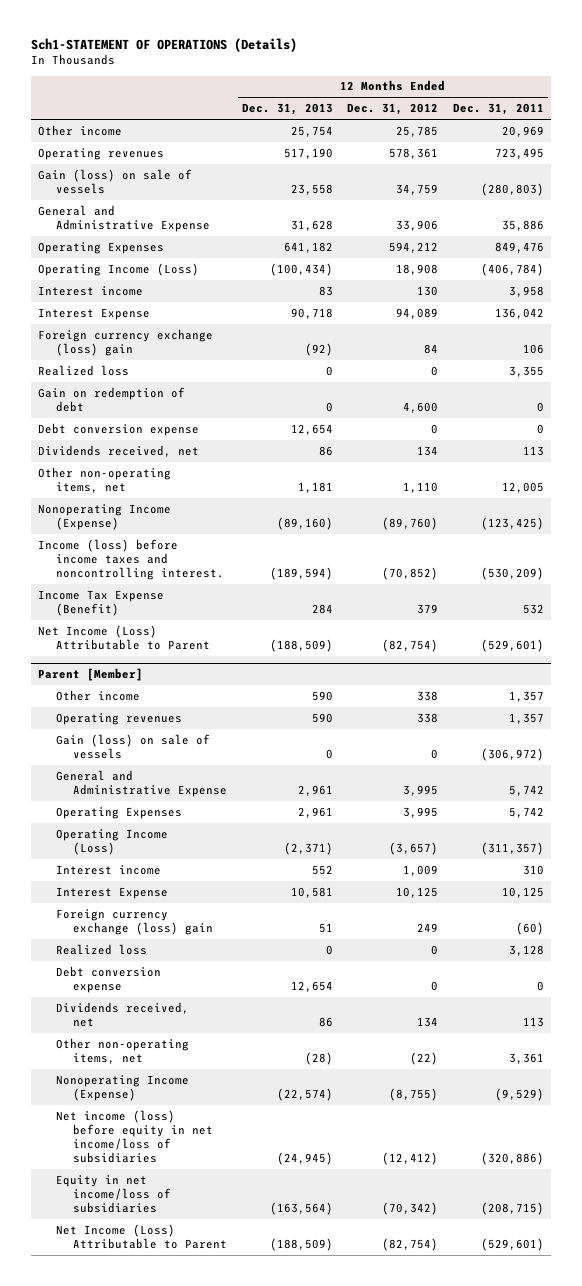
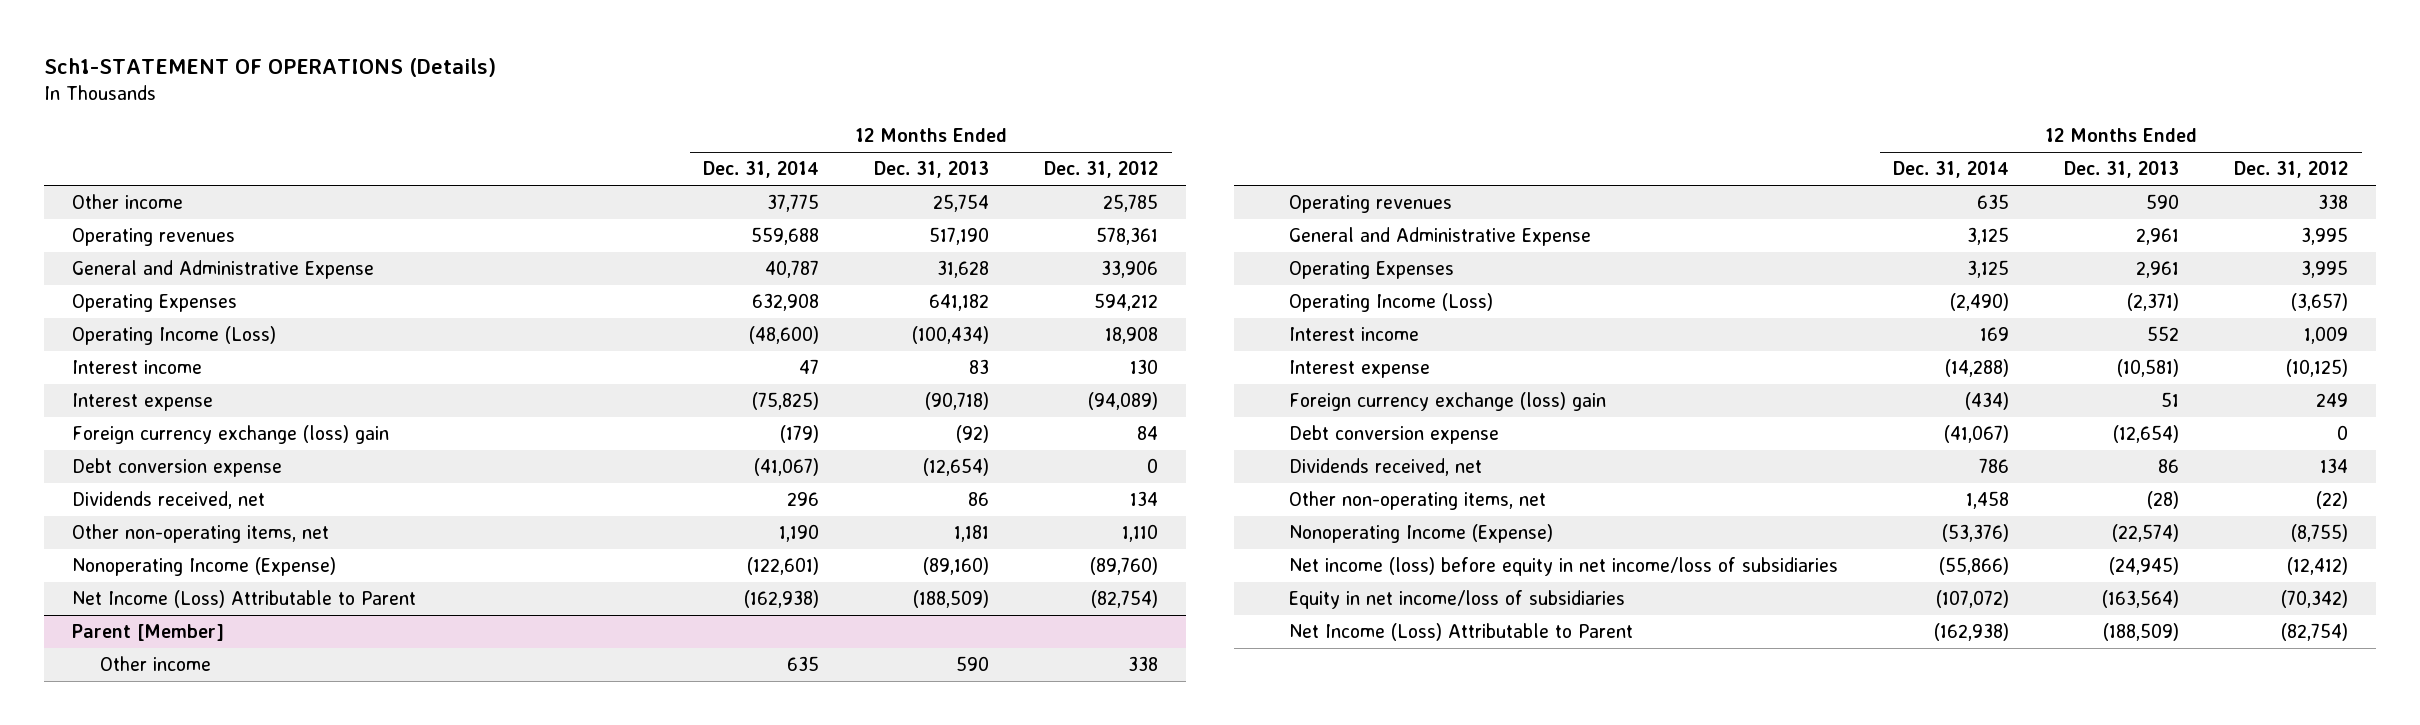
- | 12 Months Ended Dec. 31, 2013 | 12 Months Ended Dec. 31, 2012 | 12 Months Ended Dec. 31, 2011
+ | 12 Months Ended Dec. 31, 2014 | 12 Months Ended Dec. 31, 2013 | 12 Months Ended Dec. 31, 2012
- Gain (loss) on sale of vessels | 23,558 | 34,759 | (280,803)
- Interest Expense | 90,718 | 94,089 | 136,042
+ Interest expense | (75,825) | (90,718) | (94,089)
- Realized loss | 0 | 0 | 3,355
- Gain on redemption of debt | 0 | 4,600 | 0
- Debt conversion expense | 12,654 | 0 | 0
+ Debt conversion expense | (41,067) | (12,654) | 0
- Income (loss) before income taxes and noncontrolling interest. | (189,594) | (70,852) | (530,209)
- Income Tax Expense (Benefit) | 284 | 379 | 532
@ Parent [Member]
- Gain (loss) on sale of vessels | 0 | 0 | (306,972)
- Interest Expense | 10,581 | 10,125 | 10,125
+ Interest expense | (14,288) | (10,581) | (10,125)
- Realized loss | 0 | 0 | 3,128
- Debt conversion expense | 12,654 | 0 | 0
+ Debt conversion expense | (41,067) | (12,654) | 0

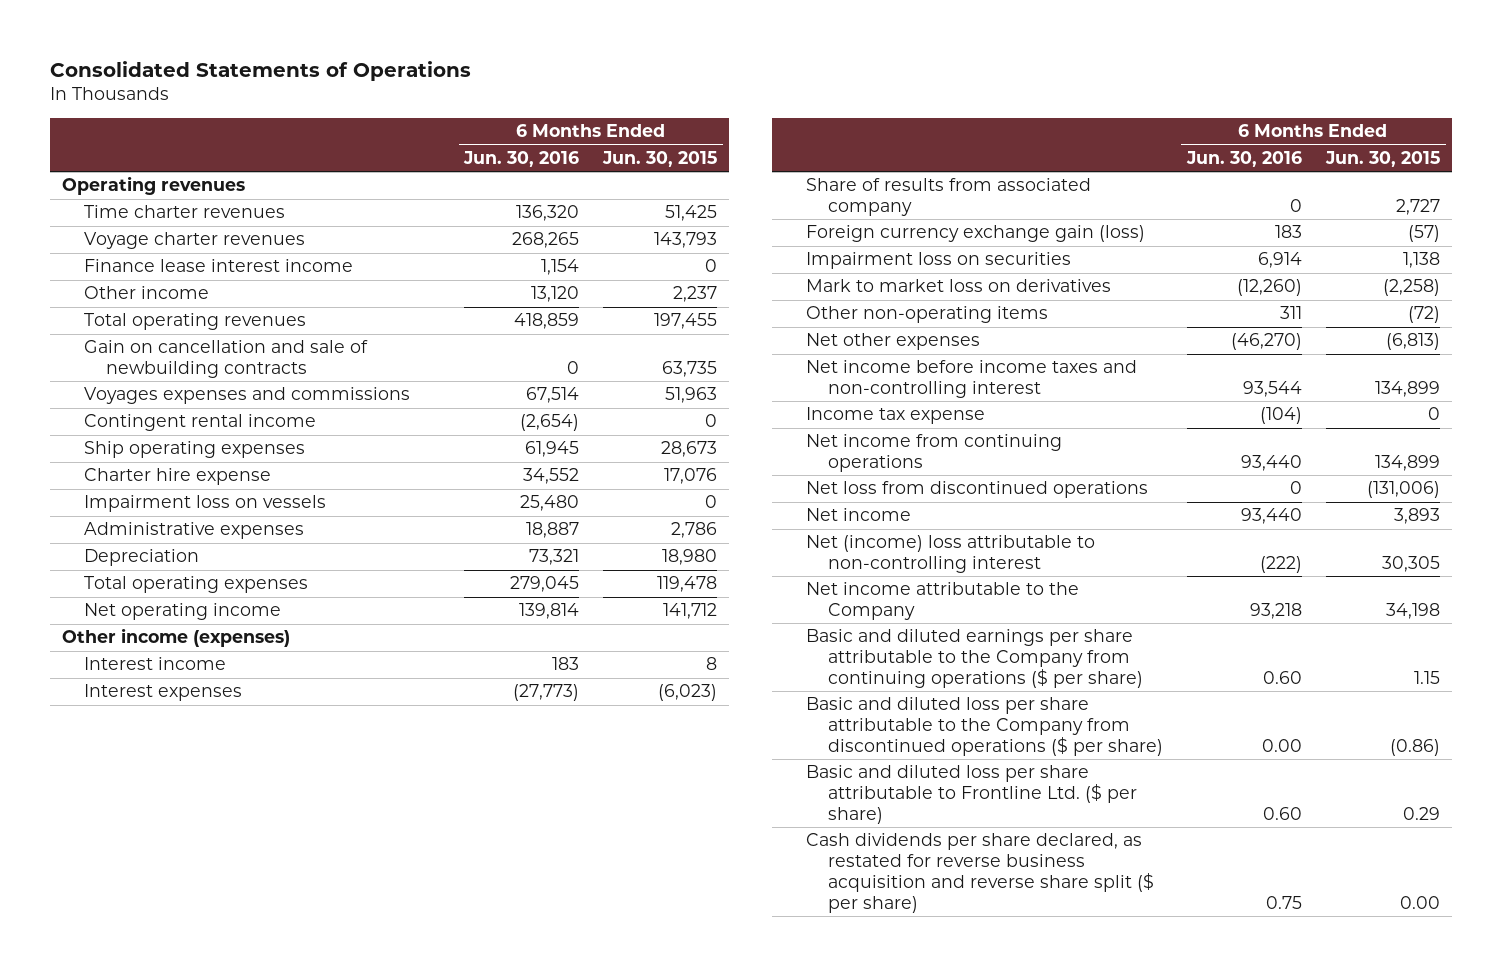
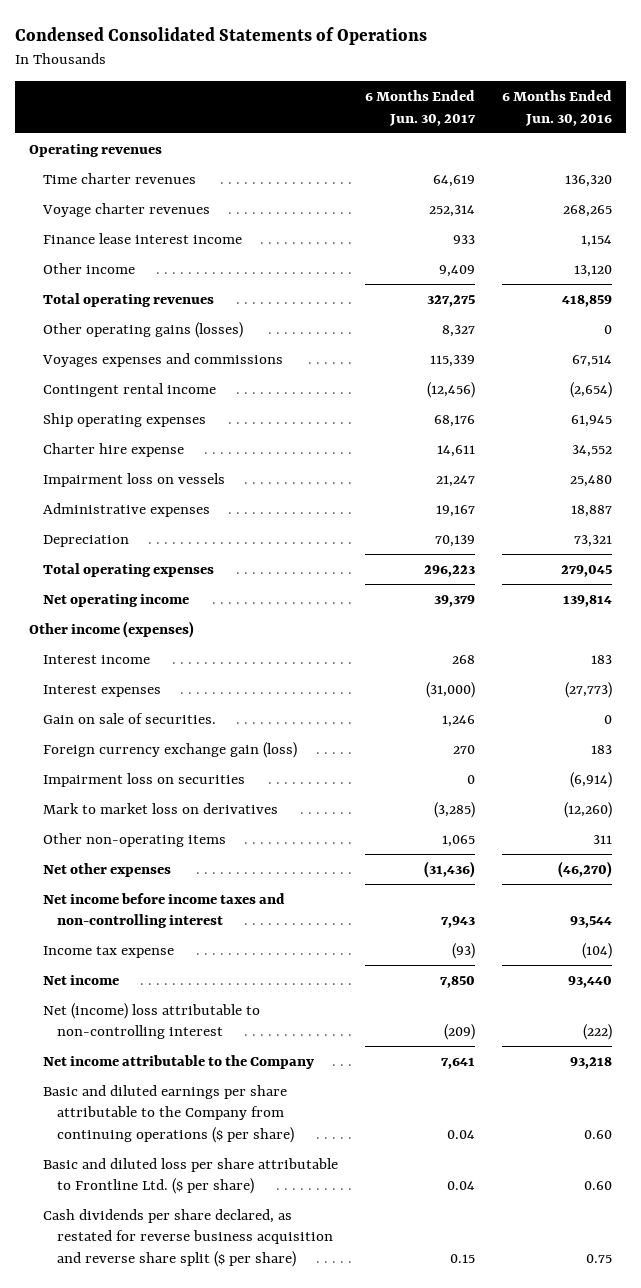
- Consolidated Statements of Operations
+ Condensed Consolidated Statements of Operations
- | 6 Months Ended Jun. 30, 2016 | 6 Months Ended Jun. 30, 2015
+ | 6 Months Ended Jun. 30, 2017 | 6 Months Ended Jun. 30, 2016
- Gain on cancellation and sale of newbuilding contracts | 0 | 63,735
+ Other operating gains (losses) | 8,327 | 0
- Share of results from associated company | 0 | 2,727
+ Gain on sale of securities. | 1,246 | 0
- Impairment loss on securities | 6,914 | 1,138
+ Impairment loss on securities | 0 | (6,914)
- Net income from continuing operations | 93,440 | 134,899
- Net loss from discontinued operations | 0 | (131,006)
- Basic and diluted loss per share attributable to the Company from discontinued operations ($ per share) | 0.00 | (0.86)

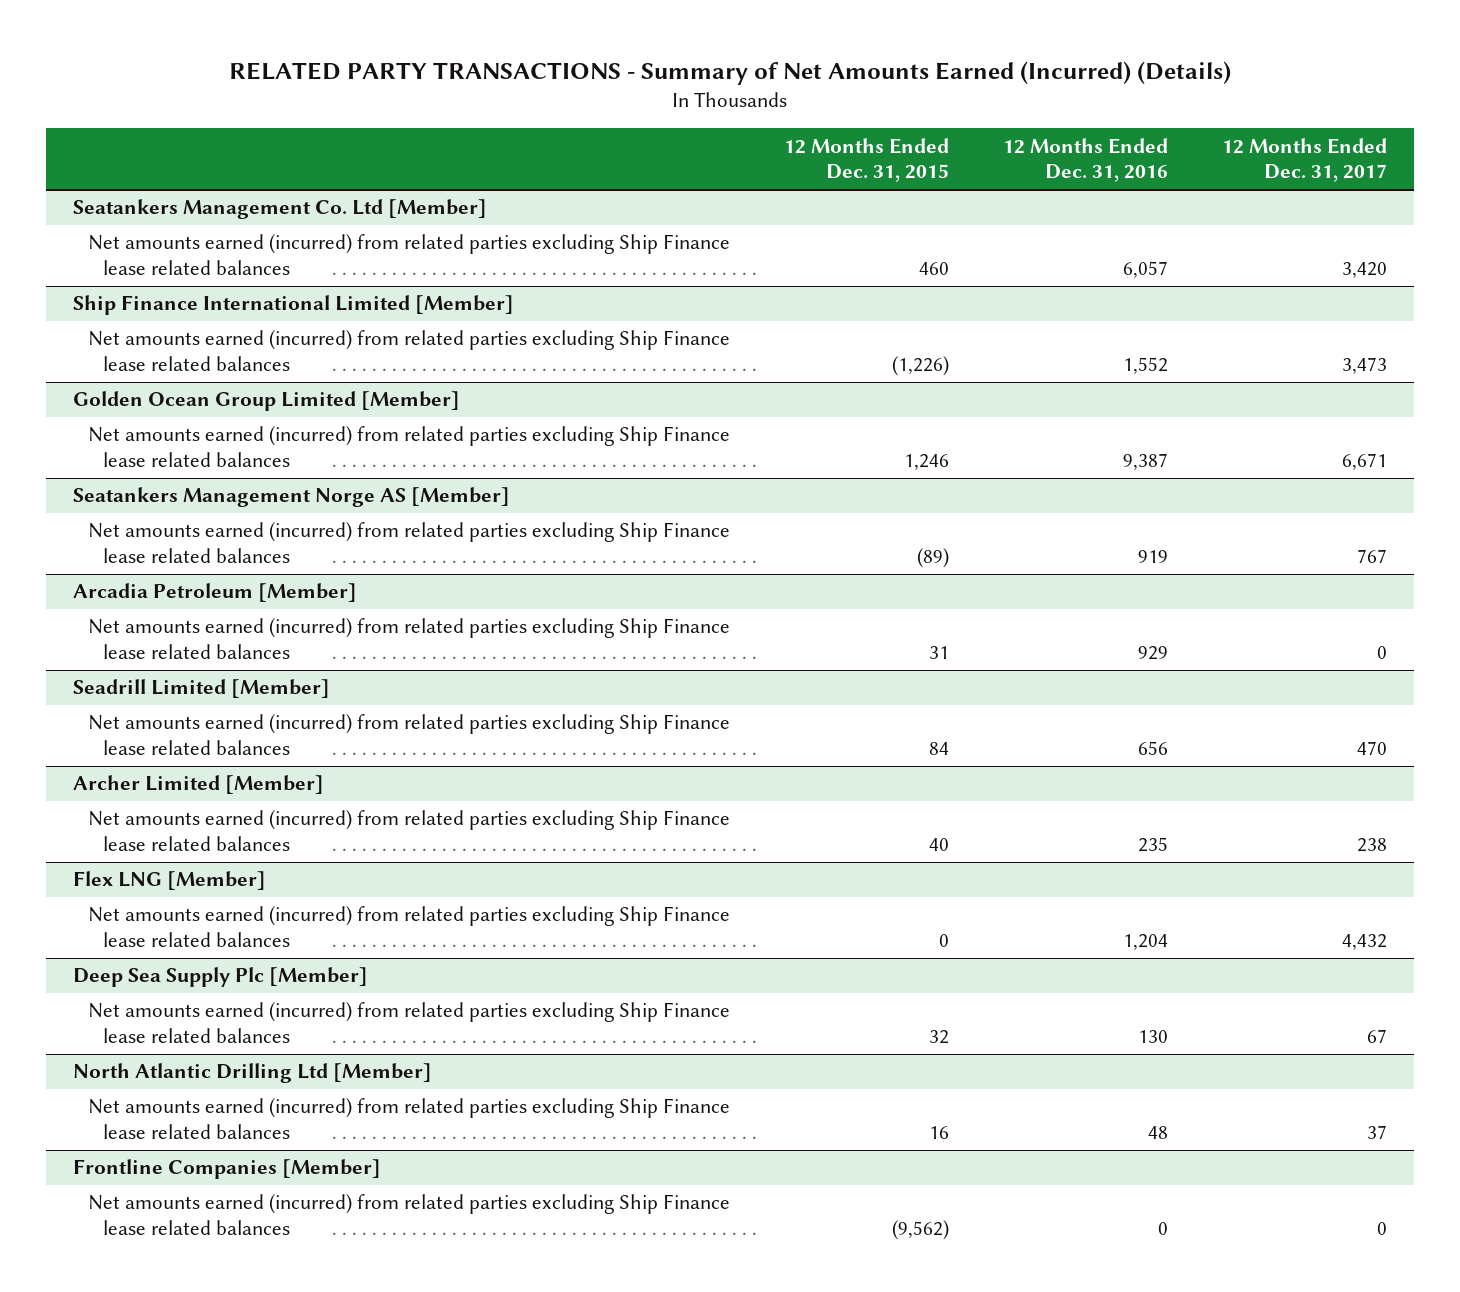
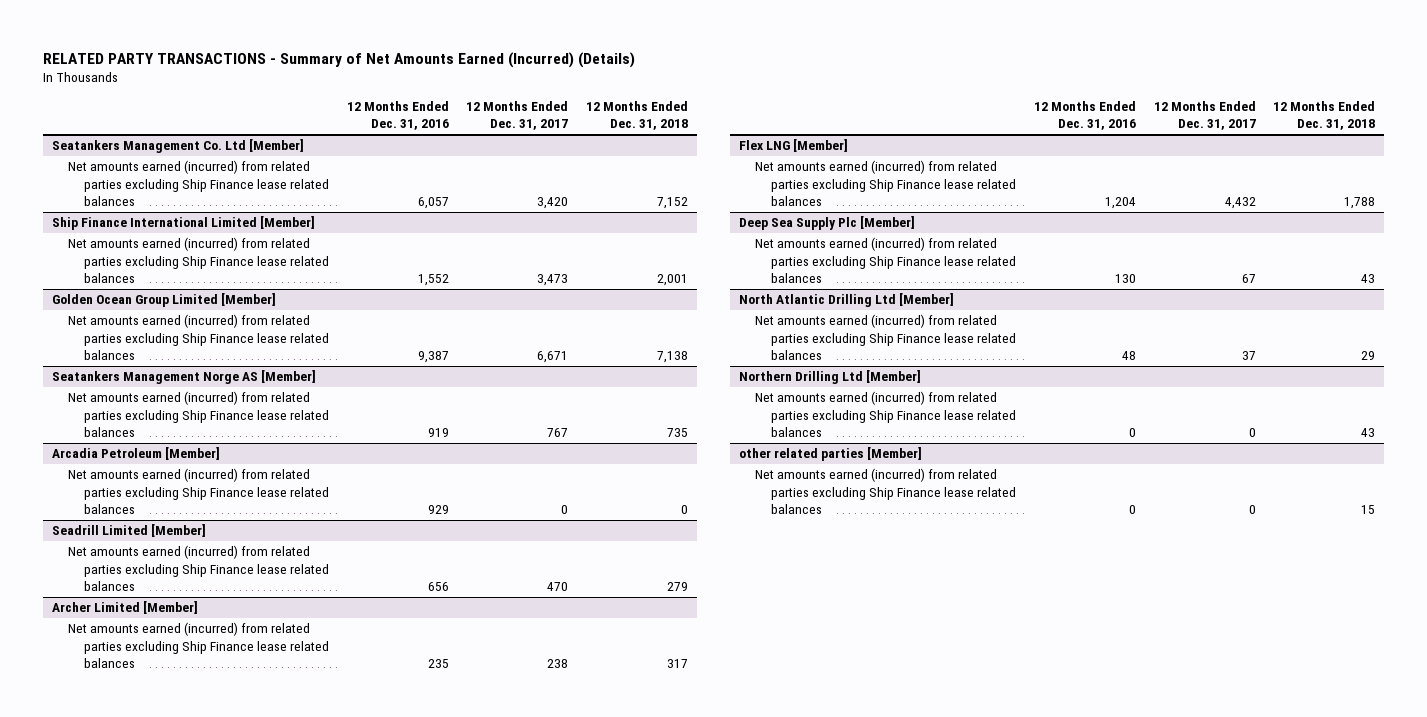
- | 12 Months Ended Dec. 31, 2015 | 12 Months Ended Dec. 31, 2016 | 12 Months Ended Dec. 31, 2017
+ | 12 Months Ended Dec. 31, 2016 | 12 Months Ended Dec. 31, 2017 | 12 Months Ended Dec. 31, 2018
- Frontline Companies [Member]
+ Northern Drilling Ltd [Member]
+ other related parties [Member]
+ Net amounts earned (incurred) from related parties excluding Ship Finance lease related balances | 0 | 0 | 15

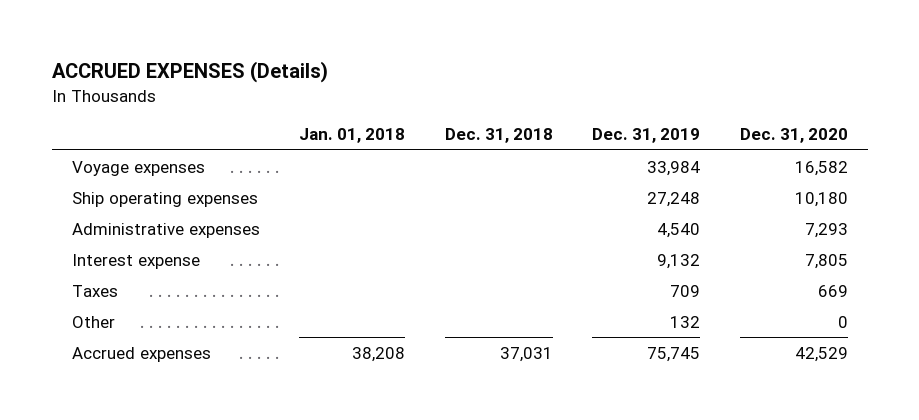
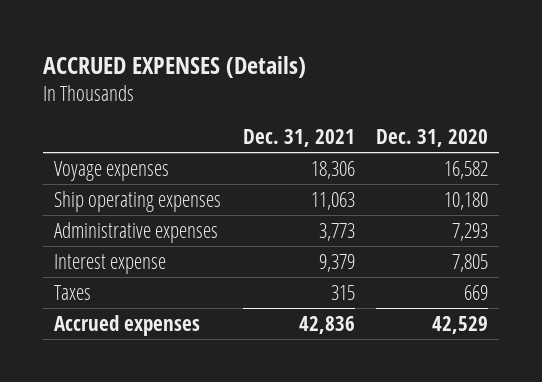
- | Jan. 01, 2018 | Dec. 31, 2018 | Dec. 31, 2019 | Dec. 31, 2020
+ | Dec. 31, 2021 | Dec. 31, 2020
- Other | | | 132 | 0

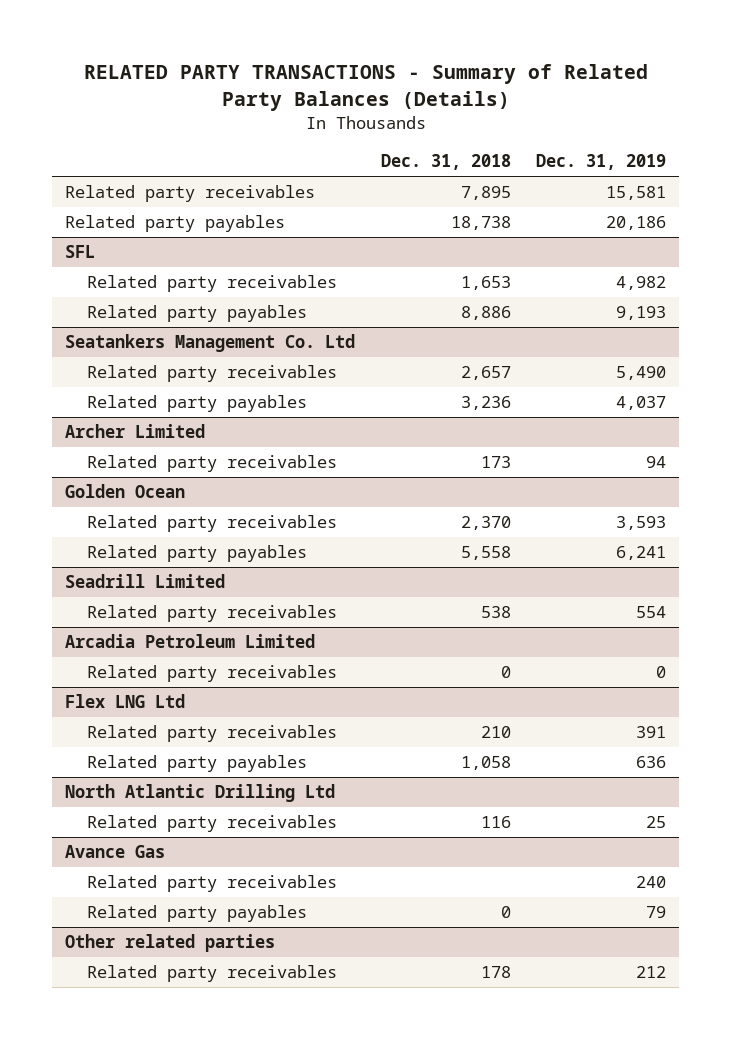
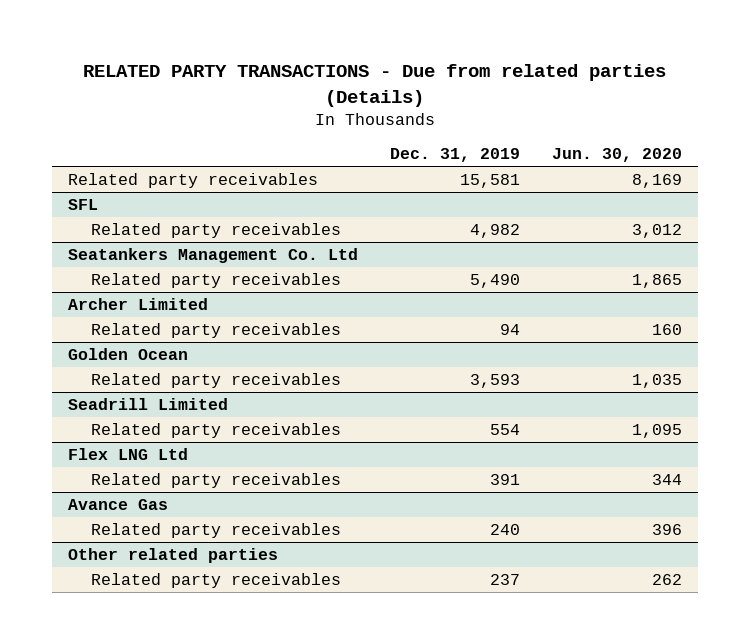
- RELATED PARTY TRANSACTIONS - Summary of Related Party Balances (Details)
+ RELATED PARTY TRANSACTIONS - Due from related parties (Details)
- | Dec. 31, 2018 | Dec. 31, 2019
+ | Dec. 31, 2019 | Jun. 30, 2020
- Related party payables | 18,738 | 20,186
@ SFL
- Related party payables | 8,886 | 9,193
@ Seatankers Management Co. Ltd
- Related party payables | 3,236 | 4,037
@ Golden Ocean
- Related party payables | 5,558 | 6,241
- Arcadia Petroleum Limited
- Related party receivables | 0 | 0
@ Flex LNG Ltd
- Related party payables | 1,058 | 636
- North Atlantic Drilling Ltd
- Related party receivables | 116 | 25
@ Avance Gas
- Related party payables | 0 | 79
@ Other related parties
- Related party receivables | 178 | 212
+ Related party receivables | 237 | 262

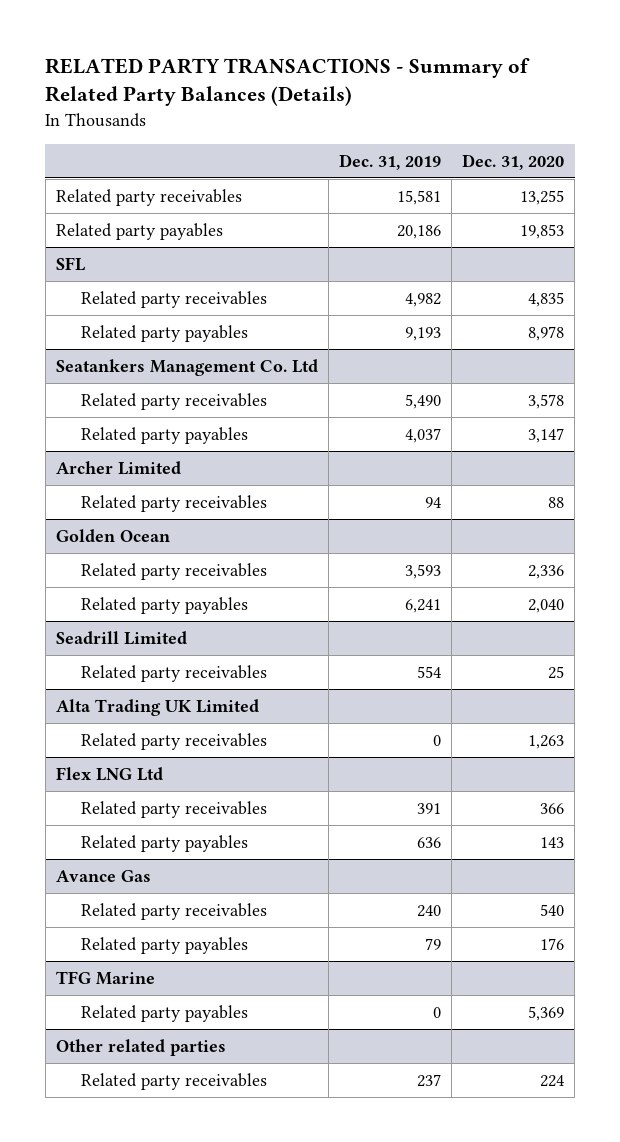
- RELATED PARTY TRANSACTIONS - Due from related parties (Details)
+ RELATED PARTY TRANSACTIONS - Summary of Related Party Balances (Details)
- | Dec. 31, 2019 | Jun. 30, 2020
+ | Dec. 31, 2019 | Dec. 31, 2020
+ Related party payables | 20,186 | 19,853
@ SFL
+ Related party payables | 9,193 | 8,978
@ Seatankers Management Co. Ltd
+ Related party payables | 4,037 | 3,147
@ Golden Ocean
+ Related party payables | 6,241 | 2,040
+ Alta Trading UK Limited
+ Related party receivables | 0 | 1,263
@ Flex LNG Ltd
+ Related party payables | 636 | 143
@ Avance Gas
+ Related party payables | 79 | 176
+ TFG Marine
+ Related party payables | 0 | 5,369

